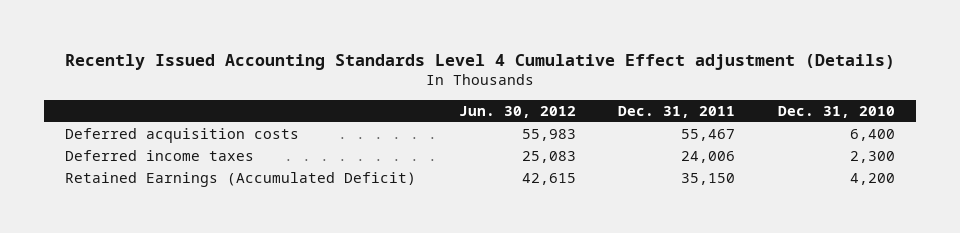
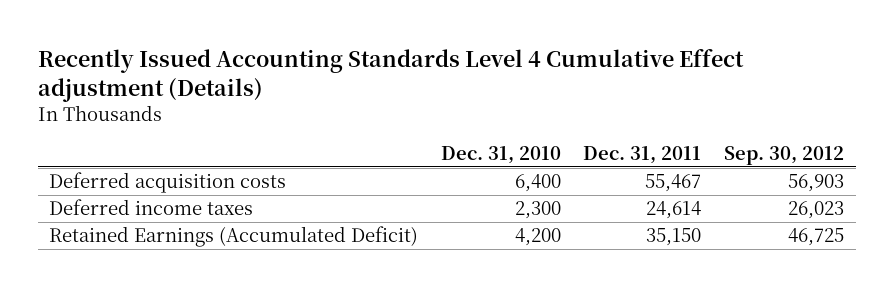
- | Jun. 30, 2012 | Dec. 31, 2011 | Dec. 31, 2010
+ | Dec. 31, 2010 | Dec. 31, 2011 | Sep. 30, 2012
- Deferred income taxes | 25,083 | 24,006 | 2,300
+ Deferred income taxes | 2,300 | 24,614 | 26,023

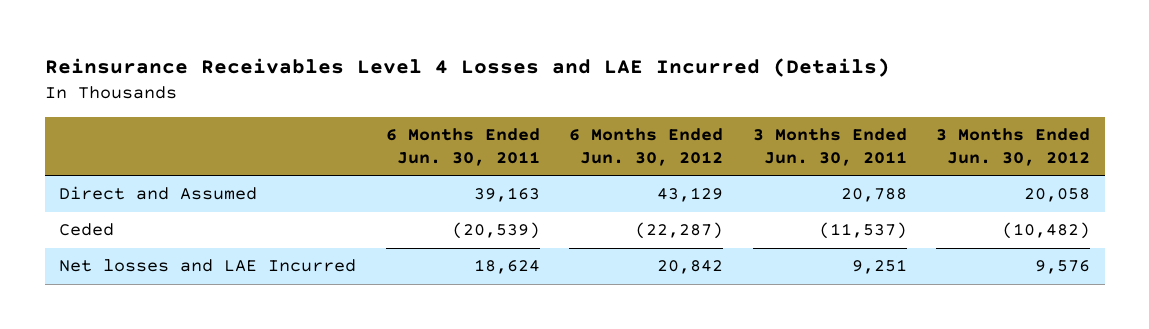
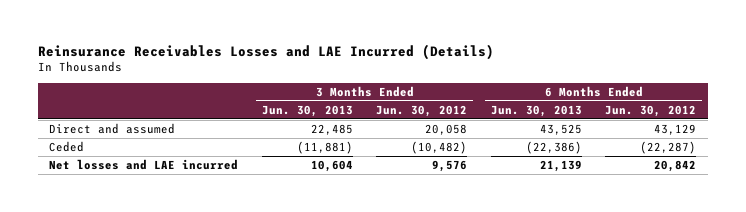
- Reinsurance Receivables Level 4 Losses and LAE Incurred (Details)
+ Reinsurance Receivables Losses and LAE Incurred (Details)
- | 6 Months Ended Jun. 30, 2011 | 6 Months Ended Jun. 30, 2012 | 3 Months Ended Jun. 30, 2011 | 3 Months Ended Jun. 30, 2012
+ | 3 Months Ended Jun. 30, 2013 | 3 Months Ended Jun. 30, 2012 | 6 Months Ended Jun. 30, 2013 | 6 Months Ended Jun. 30, 2012
- Direct and Assumed | 39,163 | 43,129 | 20,788 | 20,058
+ Direct and assumed | 22,485 | 20,058 | 43,525 | 43,129
- Net losses and LAE Incurred | 18,624 | 20,842 | 9,251 | 9,576
+ Net losses and LAE incurred | 10,604 | 9,576 | 21,139 | 20,842

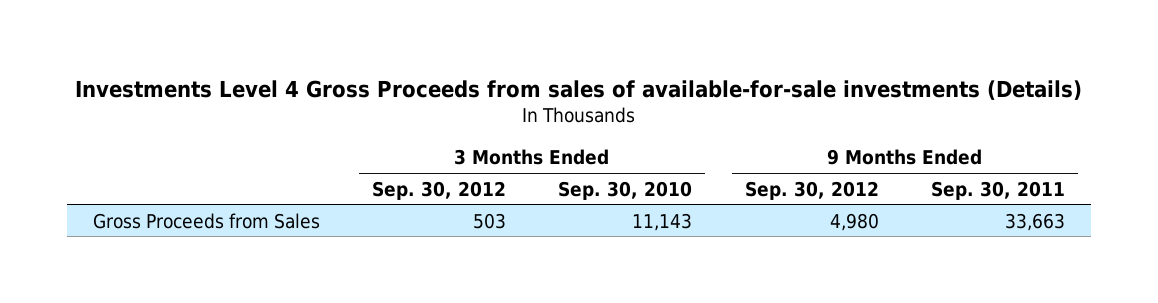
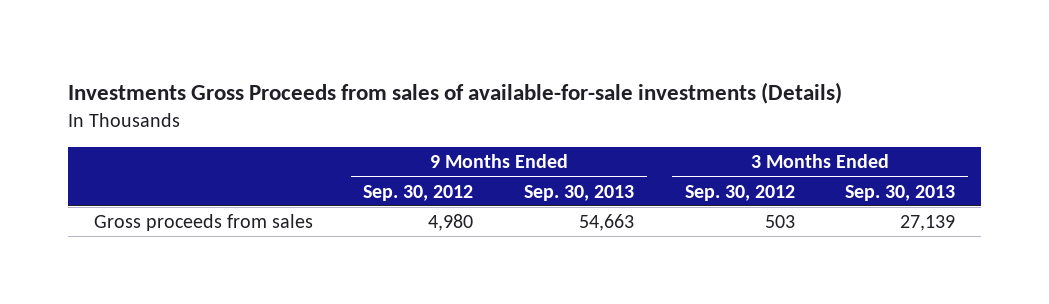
- Investments Level 4 Gross Proceeds from sales of available-for-sale investments (Details)
+ Investments Gross Proceeds from sales of available-for-sale investments (Details)
- | 3 Months Ended Sep. 30, 2012 | 3 Months Ended Sep. 30, 2010 | 9 Months Ended Sep. 30, 2012 | 9 Months Ended Sep. 30, 2011
+ | 9 Months Ended Sep. 30, 2012 | 9 Months Ended Sep. 30, 2013 | 3 Months Ended Sep. 30, 2012 | 3 Months Ended Sep. 30, 2013
- Gross Proceeds from Sales | 503 | 11,143 | 4,980 | 33,663
+ Gross proceeds from sales | 4,980 | 54,663 | 503 | 27,139

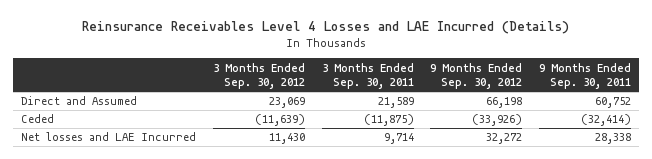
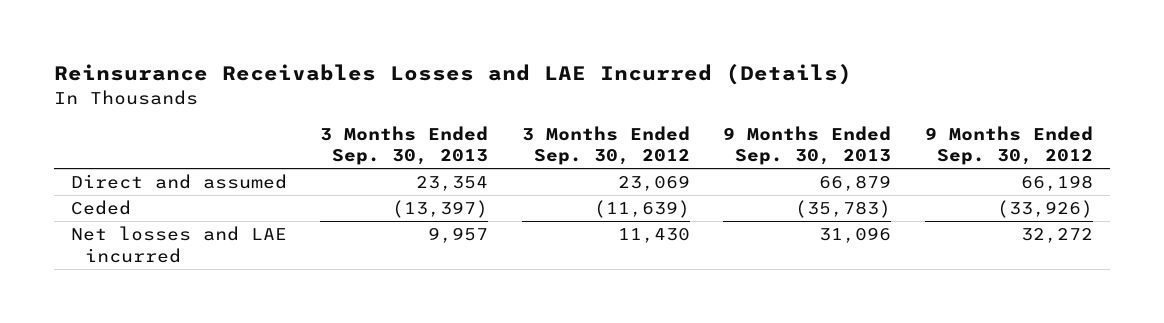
- Reinsurance Receivables Level 4 Losses and LAE Incurred (Details)
+ Reinsurance Receivables Losses and LAE Incurred (Details)
- | 3 Months Ended Sep. 30, 2012 | 3 Months Ended Sep. 30, 2011 | 9 Months Ended Sep. 30, 2012 | 9 Months Ended Sep. 30, 2011
+ | 3 Months Ended Sep. 30, 2013 | 3 Months Ended Sep. 30, 2012 | 9 Months Ended Sep. 30, 2013 | 9 Months Ended Sep. 30, 2012
- Direct and Assumed | 23,069 | 21,589 | 66,198 | 60,752
+ Direct and assumed | 23,354 | 23,069 | 66,879 | 66,198
- Net losses and LAE Incurred | 11,430 | 9,714 | 32,272 | 28,338
+ Net losses and LAE incurred | 9,957 | 11,430 | 31,096 | 32,272

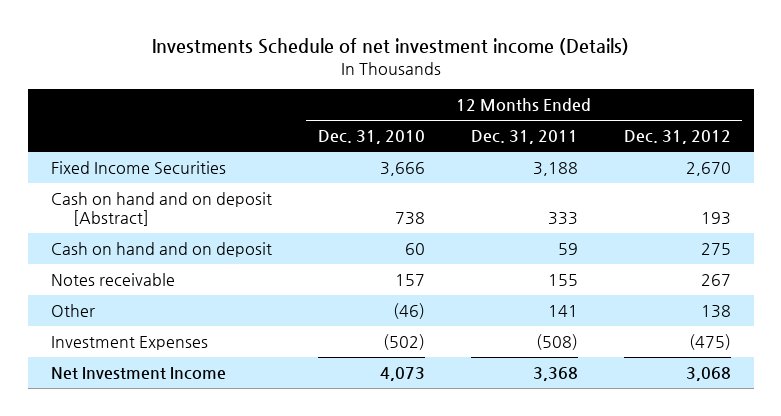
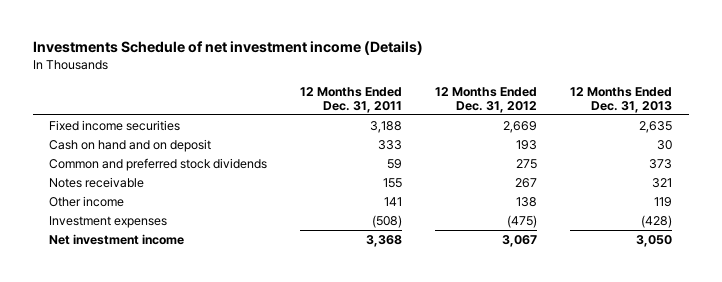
- | 12 Months Ended Dec. 31, 2010 | 12 Months Ended Dec. 31, 2011 | 12 Months Ended Dec. 31, 2012
+ | 12 Months Ended Dec. 31, 2011 | 12 Months Ended Dec. 31, 2012 | 12 Months Ended Dec. 31, 2013
- Fixed Income Securities | 3,666 | 3,188 | 2,670
- Cash on hand and on deposit [Abstract] | 738 | 333 | 193
- Cash on hand and on deposit | 60 | 59 | 275
+ Fixed income securities | 3,188 | 2,669 | 2,635
+ Cash on hand and on deposit | 333 | 193 | 30
+ Common and preferred stock dividends | 59 | 275 | 373
- Other | (46) | 141 | 138
- Investment Expenses | (502) | (508) | (475)
- Net Investment Income | 4,073 | 3,368 | 3,068
+ Other income | 141 | 138 | 119
+ Investment expenses | (508) | (475) | (428)
+ Net investment income | 3,368 | 3,067 | 3,050

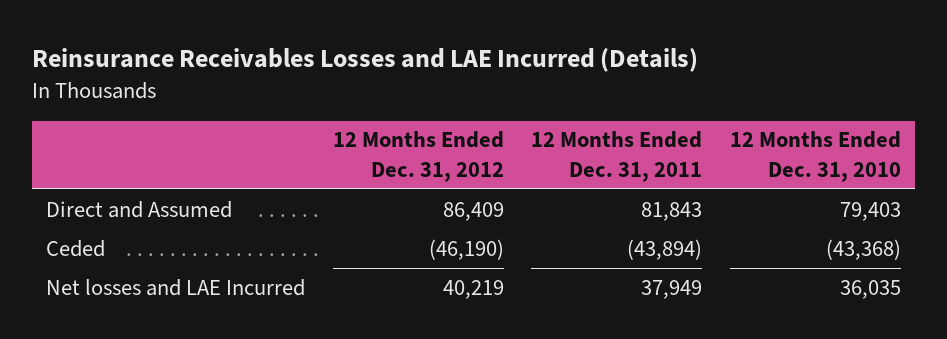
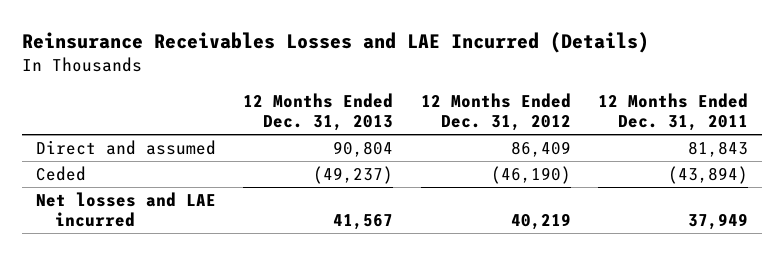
- | 12 Months Ended Dec. 31, 2012 | 12 Months Ended Dec. 31, 2011 | 12 Months Ended Dec. 31, 2010
+ | 12 Months Ended Dec. 31, 2013 | 12 Months Ended Dec. 31, 2012 | 12 Months Ended Dec. 31, 2011
- Direct and Assumed | 86,409 | 81,843 | 79,403
+ Direct and assumed | 90,804 | 86,409 | 81,843
- Net losses and LAE Incurred | 40,219 | 37,949 | 36,035
+ Net losses and LAE incurred | 41,567 | 40,219 | 37,949

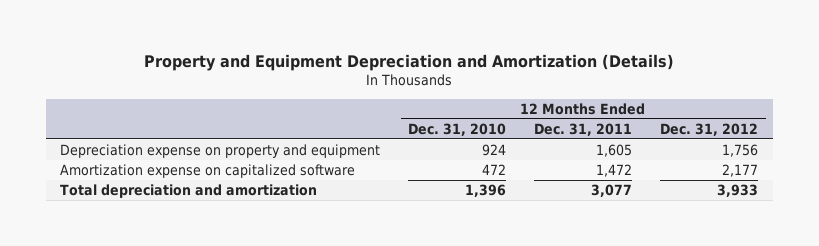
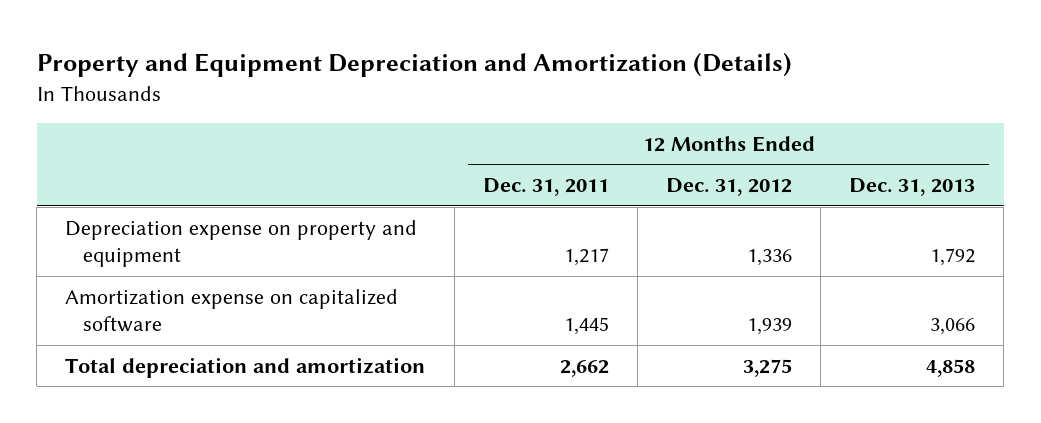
- | 12 Months Ended Dec. 31, 2010 | 12 Months Ended Dec. 31, 2011 | 12 Months Ended Dec. 31, 2012
+ | 12 Months Ended Dec. 31, 2011 | 12 Months Ended Dec. 31, 2012 | 12 Months Ended Dec. 31, 2013
- Depreciation expense on property and equipment | 924 | 1,605 | 1,756
- Amortization expense on capitalized software | 472 | 1,472 | 2,177
- Total depreciation and amortization | 1,396 | 3,077 | 3,933
+ Depreciation expense on property and equipment | 1,217 | 1,336 | 1,792
+ Amortization expense on capitalized software | 1,445 | 1,939 | 3,066
+ Total depreciation and amortization | 2,662 | 3,275 | 4,858

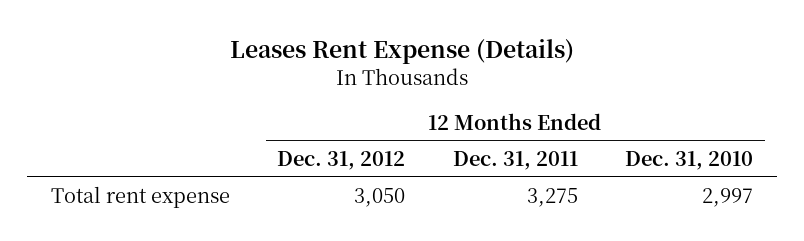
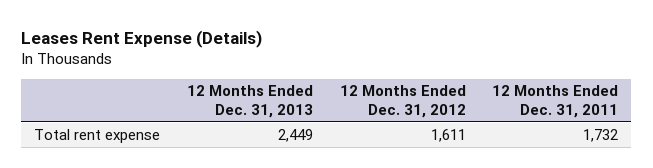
- | 12 Months Ended Dec. 31, 2012 | 12 Months Ended Dec. 31, 2011 | 12 Months Ended Dec. 31, 2010
+ | 12 Months Ended Dec. 31, 2013 | 12 Months Ended Dec. 31, 2012 | 12 Months Ended Dec. 31, 2011
- Total rent expense | 3,050 | 3,275 | 2,997
+ Total rent expense | 2,449 | 1,611 | 1,732

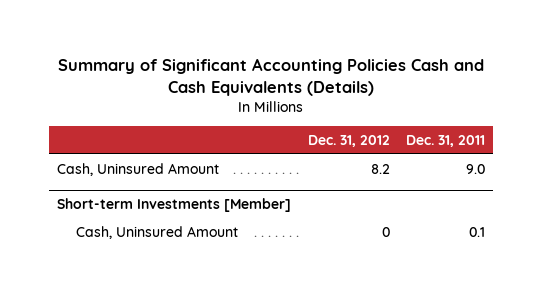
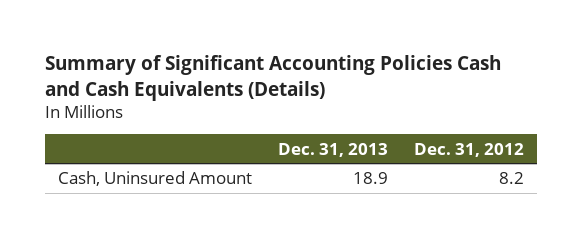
- | Dec. 31, 2012 | Dec. 31, 2011
+ | Dec. 31, 2013 | Dec. 31, 2012
- Short-term Investments [Member]
- Cash, Uninsured Amount | 0 | 0.1

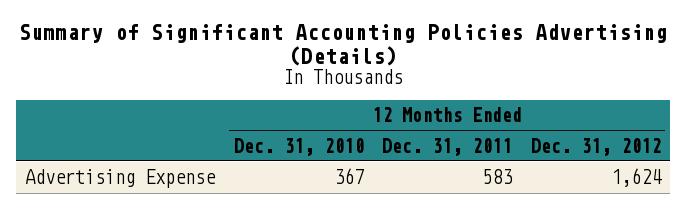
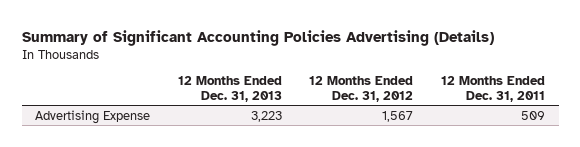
- | 12 Months Ended Dec. 31, 2010 | 12 Months Ended Dec. 31, 2011 | 12 Months Ended Dec. 31, 2012
+ | 12 Months Ended Dec. 31, 2013 | 12 Months Ended Dec. 31, 2012 | 12 Months Ended Dec. 31, 2011
- Advertising Expense | 367 | 583 | 1,624
+ Advertising Expense | 3,223 | 1,567 | 509

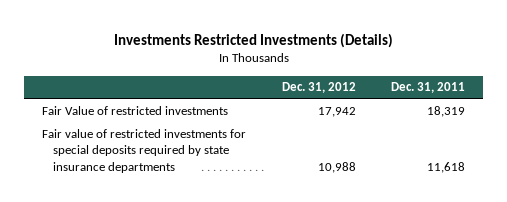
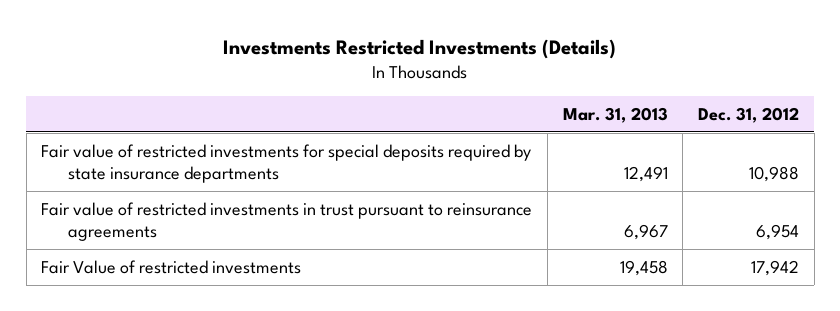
- | Dec. 31, 2012 | Dec. 31, 2011
+ | Mar. 31, 2013 | Dec. 31, 2012
+ Fair value of restricted investments in trust pursuant to reinsurance agreements | 6,967 | 6,954
moved down: Fair Value of restricted investments | 19,458 | 17,942

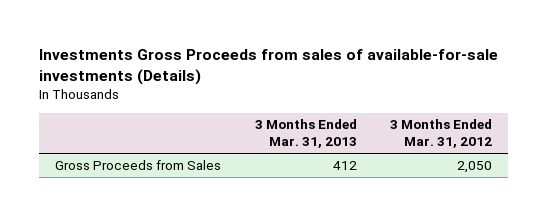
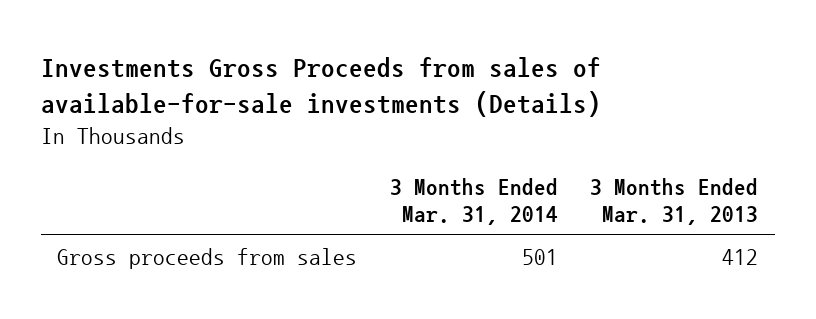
- | 3 Months Ended Mar. 31, 2013 | 3 Months Ended Mar. 31, 2012
+ | 3 Months Ended Mar. 31, 2014 | 3 Months Ended Mar. 31, 2013
- Gross Proceeds from Sales | 412 | 2,050
+ Gross proceeds from sales | 501 | 412

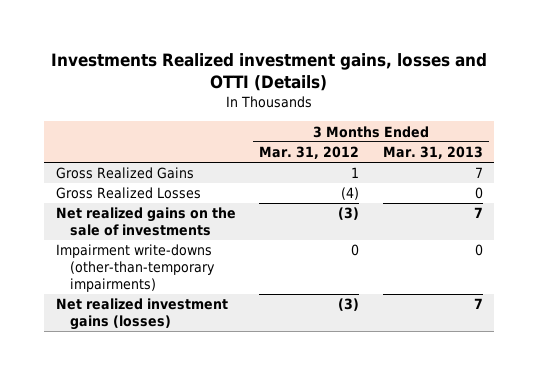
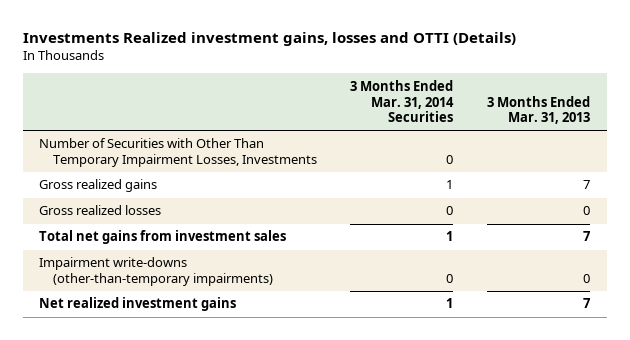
- | 3 Months Ended Mar. 31, 2012 | 3 Months Ended Mar. 31, 2013
+ | 3 Months Ended Mar. 31, 2014 Securities | 3 Months Ended Mar. 31, 2013
- Gross Realized Gains | 1 | 7
- Gross Realized Losses | (4) | 0
- Net realized gains on the sale of investments | (3) | 7
+ Number of Securities with Other Than Temporary Impairment Losses, Investments | 0 |
+ Gross realized gains | 1 | 7
+ Gross realized losses | 0 | 0
+ Total net gains from investment sales | 1 | 7
- Net realized investment gains (losses) | (3) | 7
+ Net realized investment gains | 1 | 7

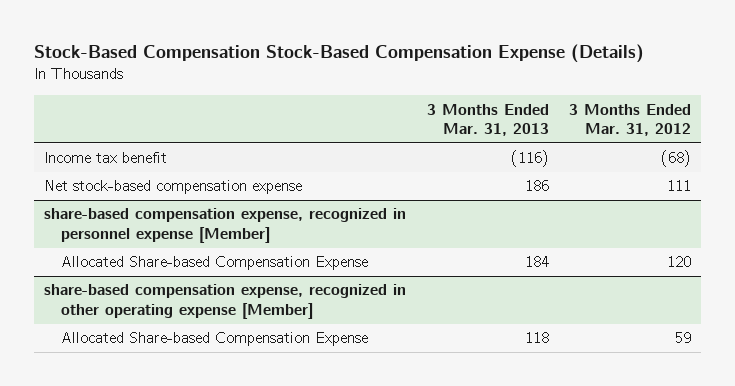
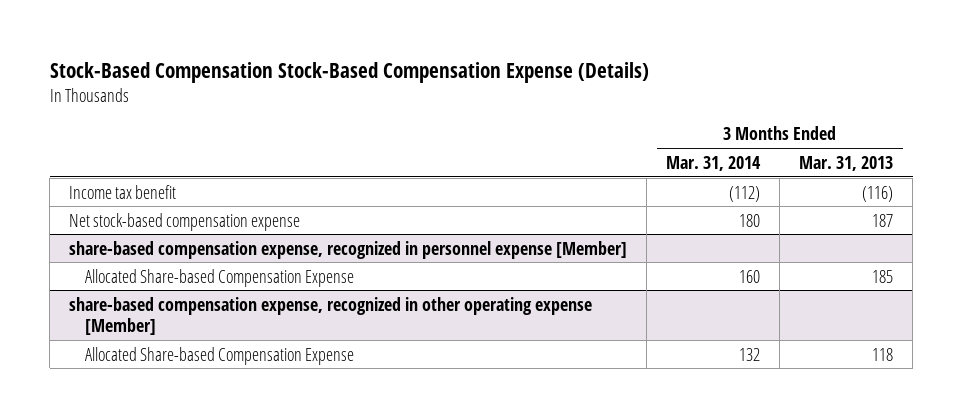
- | 3 Months Ended Mar. 31, 2013 | 3 Months Ended Mar. 31, 2012
+ | 3 Months Ended Mar. 31, 2014 | 3 Months Ended Mar. 31, 2013
- Net stock-based compensation expense | 186 | 111
+ Net stock-based compensation expense | 180 | 187
@ share-based compensation expense, recognized in personnel expense [Member]
- Allocated Share-based Compensation Expense | 184 | 120
+ Allocated Share-based Compensation Expense | 160 | 185

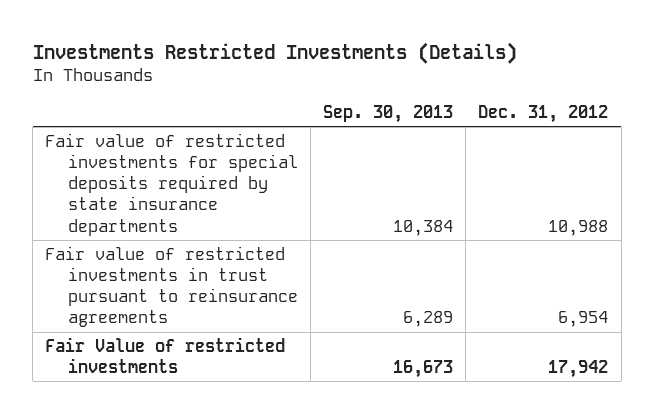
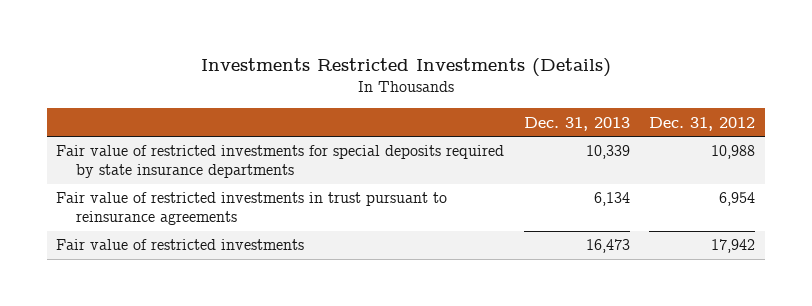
- | Sep. 30, 2013 | Dec. 31, 2012
+ | Dec. 31, 2013 | Dec. 31, 2012
- Fair Value of restricted investments | 16,673 | 17,942
+ Fair value of restricted investments | 16,473 | 17,942

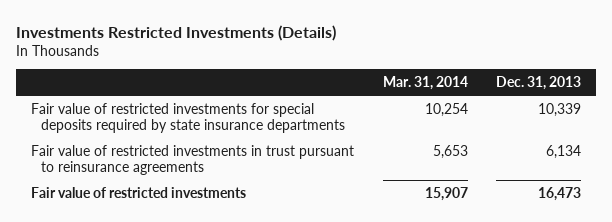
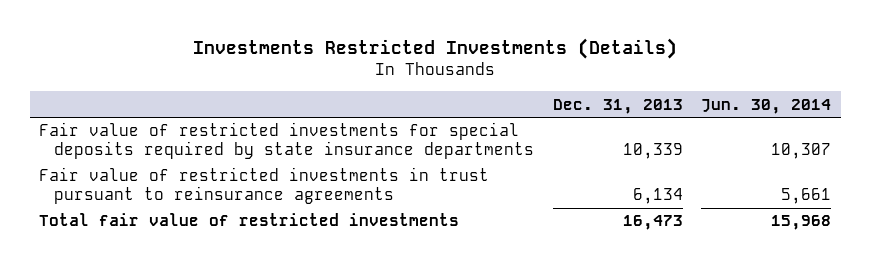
- | Mar. 31, 2014 | Dec. 31, 2013
+ | Dec. 31, 2013 | Jun. 30, 2014
- Fair value of restricted investments | 15,907 | 16,473
+ Total fair value of restricted investments | 16,473 | 15,968

